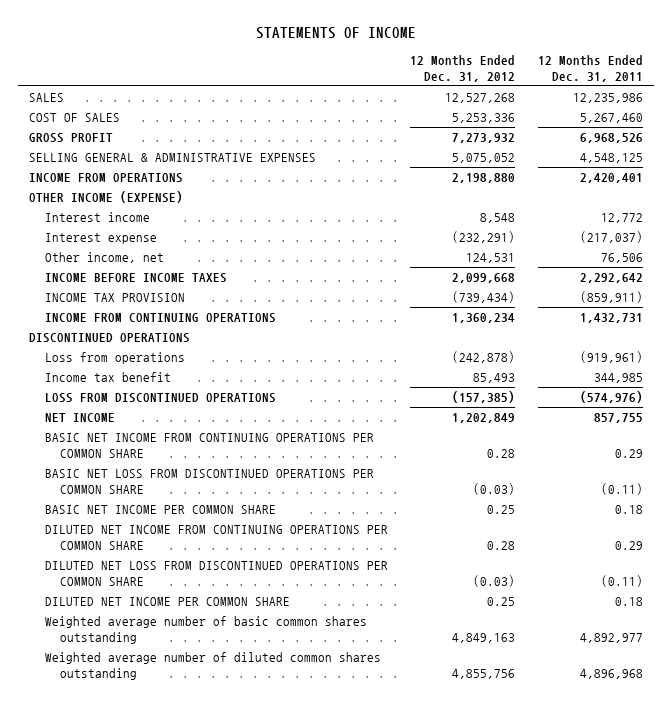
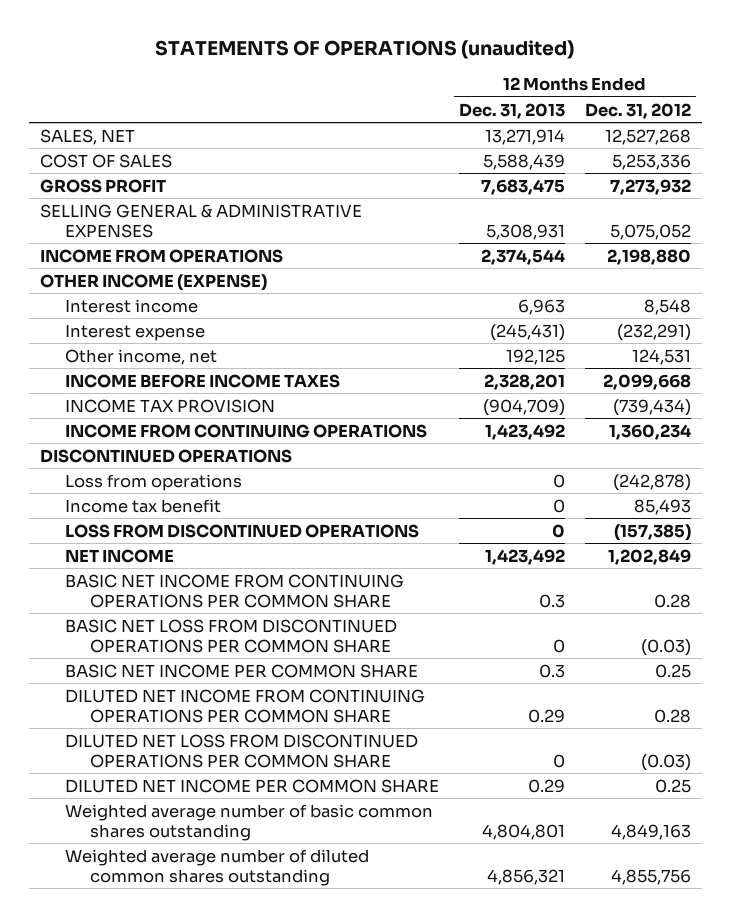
- STATEMENTS OF INCOME
+ STATEMENTS OF OPERATIONS (unaudited)
- | 12 Months Ended Dec. 31, 2012 | 12 Months Ended Dec. 31, 2011
+ | 12 Months Ended Dec. 31, 2013 | 12 Months Ended Dec. 31, 2012
- SALES | 12,527,268 | 12,235,986
+ SALES, NET | 13,271,914 | 12,527,268

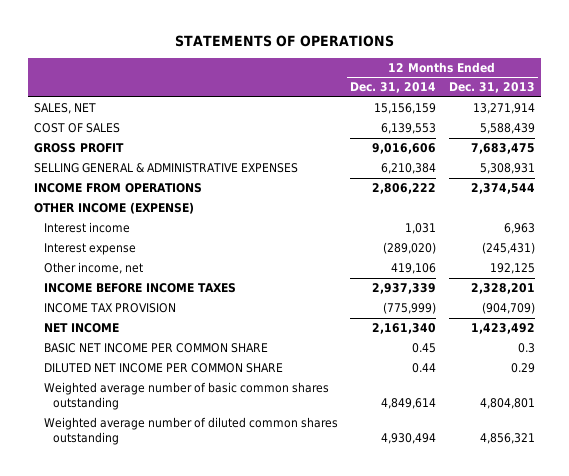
- STATEMENTS OF OPERATIONS (unaudited)
+ STATEMENTS OF OPERATIONS
- | 12 Months Ended Dec. 31, 2013 | 12 Months Ended Dec. 31, 2012
+ | 12 Months Ended Dec. 31, 2014 | 12 Months Ended Dec. 31, 2013
- INCOME FROM CONTINUING OPERATIONS | 1,423,492 | 1,360,234
- DISCONTINUED OPERATIONS
- Loss from operations | 0 | (242,878)
- Income tax benefit | 0 | 85,493
- LOSS FROM DISCONTINUED OPERATIONS | 0 | (157,385)
- BASIC NET INCOME FROM CONTINUING OPERATIONS PER COMMON SHARE | 0.3 | 0.28
- BASIC NET LOSS FROM DISCONTINUED OPERATIONS PER COMMON SHARE | 0 | (0.03)
- DILUTED NET INCOME FROM CONTINUING OPERATIONS PER COMMON SHARE | 0.29 | 0.28
- DILUTED NET LOSS FROM DISCONTINUED OPERATIONS PER COMMON SHARE | 0 | (0.03)

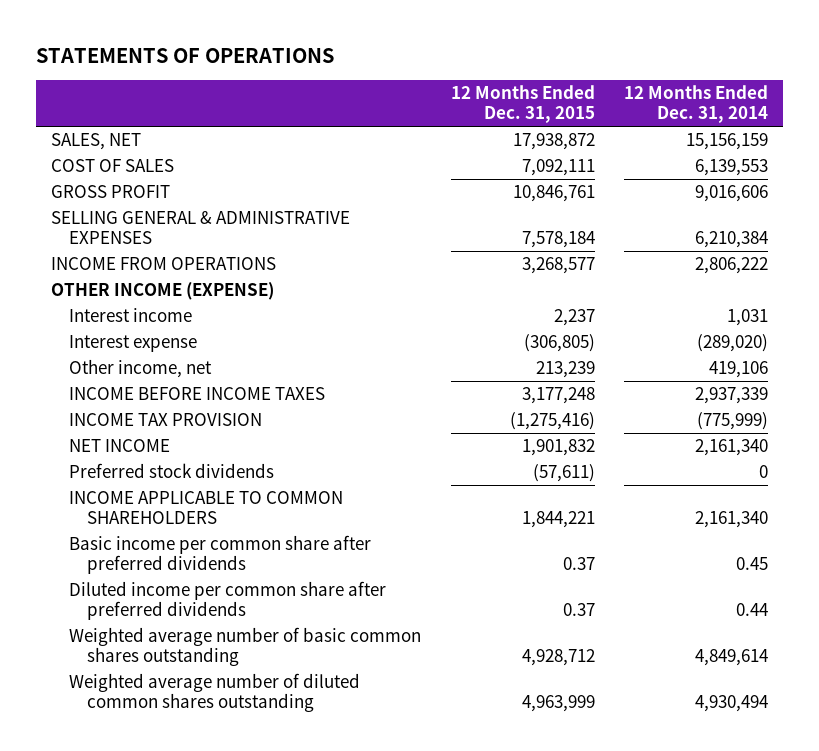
- | 12 Months Ended Dec. 31, 2014 | 12 Months Ended Dec. 31, 2013
+ | 12 Months Ended Dec. 31, 2015 | 12 Months Ended Dec. 31, 2014
- BASIC NET INCOME PER COMMON SHARE | 0.45 | 0.3
- DILUTED NET INCOME PER COMMON SHARE | 0.44 | 0.29
+ Preferred stock dividends | (57,611) | 0
+ INCOME APPLICABLE TO COMMON SHAREHOLDERS | 1,844,221 | 2,161,340
+ Basic income per common share after preferred dividends | 0.37 | 0.45
+ Diluted income per common share after preferred dividends | 0.37 | 0.44

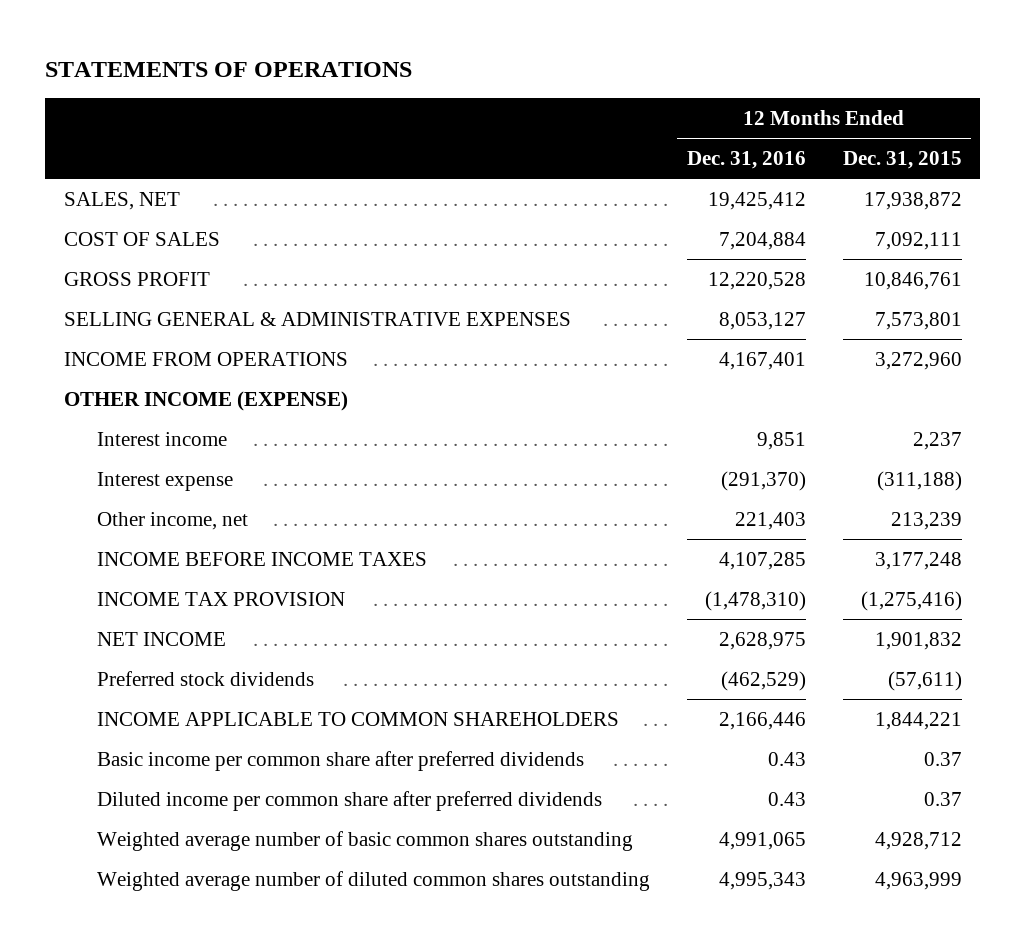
- | 12 Months Ended Dec. 31, 2015 | 12 Months Ended Dec. 31, 2014
+ | 12 Months Ended Dec. 31, 2016 | 12 Months Ended Dec. 31, 2015
- SELLING GENERAL & ADMINISTRATIVE EXPENSES | 7,578,184 | 6,210,384
- INCOME FROM OPERATIONS | 3,268,577 | 2,806,222
+ SELLING GENERAL & ADMINISTRATIVE EXPENSES | 8,053,127 | 7,573,801
+ INCOME FROM OPERATIONS | 4,167,401 | 3,272,960
- Interest expense | (306,805) | (289,020)
+ Interest expense | (291,370) | (311,188)

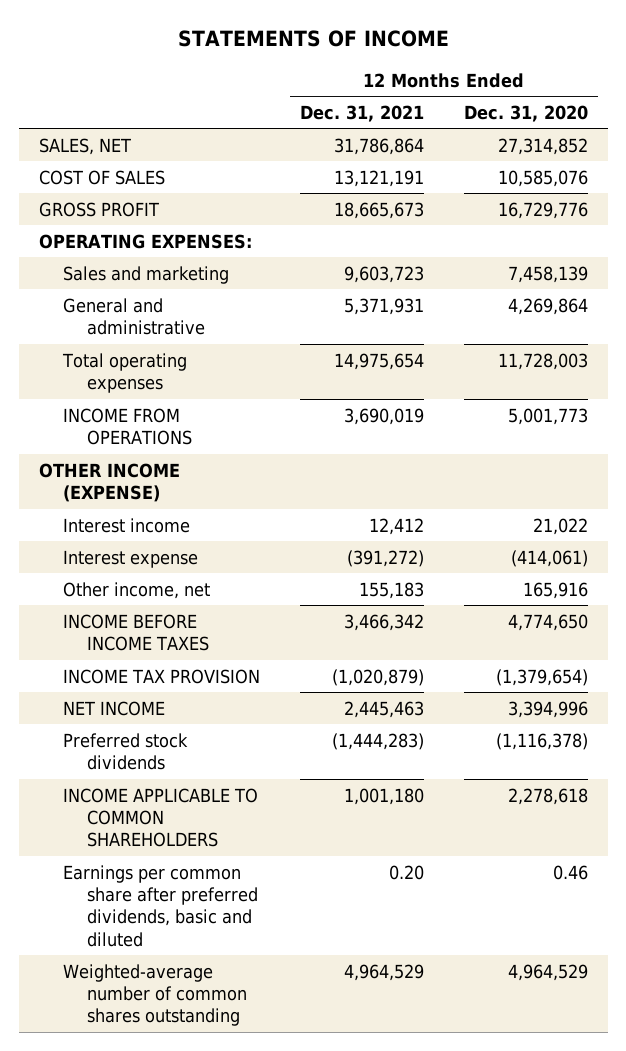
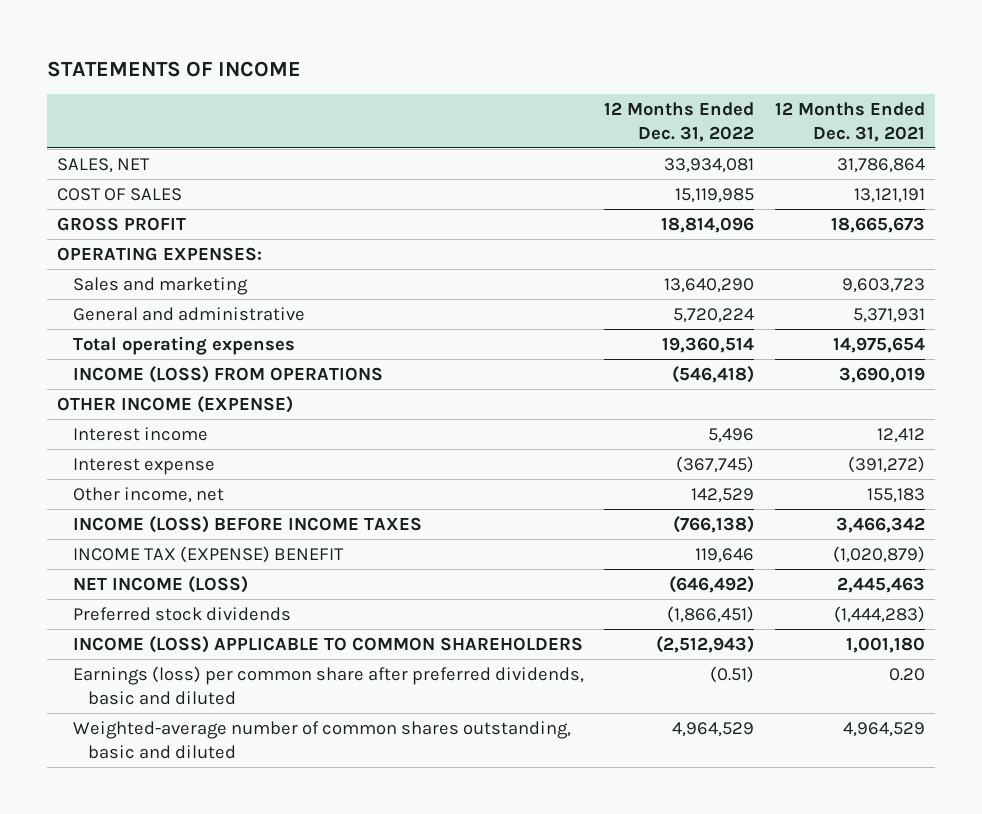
- | 12 Months Ended Dec. 31, 2021 | 12 Months Ended Dec. 31, 2020
+ | 12 Months Ended Dec. 31, 2022 | 12 Months Ended Dec. 31, 2021
- INCOME FROM OPERATIONS | 3,690,019 | 5,001,773
+ INCOME (LOSS) FROM OPERATIONS | (546,418) | 3,690,019
- INCOME BEFORE INCOME TAXES | 3,466,342 | 4,774,650
- INCOME TAX PROVISION | (1,020,879) | (1,379,654)
- NET INCOME | 2,445,463 | 3,394,996
+ INCOME (LOSS) BEFORE INCOME TAXES | (766,138) | 3,466,342
+ INCOME TAX (EXPENSE) BENEFIT | 119,646 | (1,020,879)
+ NET INCOME (LOSS) | (646,492) | 2,445,463
- INCOME APPLICABLE TO COMMON SHAREHOLDERS | 1,001,180 | 2,278,618
- Earnings per common share after preferred dividends, basic and diluted | 0.20 | 0.46
- Weighted-average number of common shares outstanding | 4,964,529 | 4,964,529
+ INCOME (LOSS) APPLICABLE TO COMMON SHAREHOLDERS | (2,512,943) | 1,001,180
+ Earnings (loss) per common share after preferred dividends, basic and diluted | (0.51) | 0.20
+ Weighted-average number of common shares outstanding, basic and diluted | 4,964,529 | 4,964,529

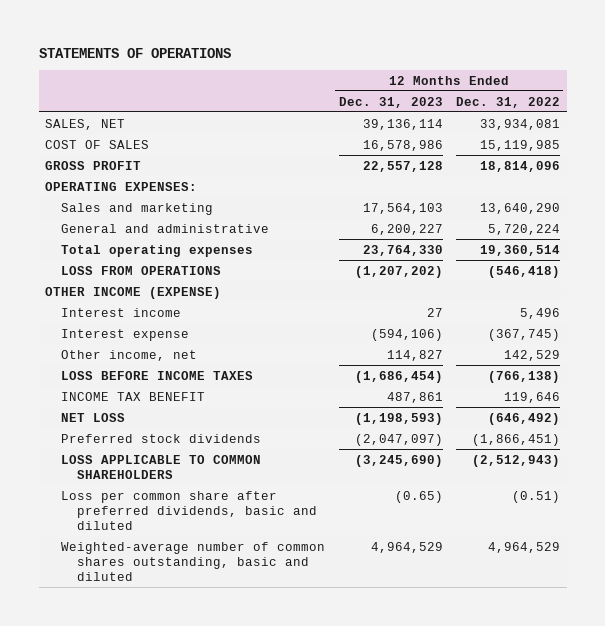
- STATEMENTS OF INCOME
+ STATEMENTS OF OPERATIONS
- | 12 Months Ended Dec. 31, 2022 | 12 Months Ended Dec. 31, 2021
+ | 12 Months Ended Dec. 31, 2023 | 12 Months Ended Dec. 31, 2022
- INCOME (LOSS) FROM OPERATIONS | (546,418) | 3,690,019
+ LOSS FROM OPERATIONS | (1,207,202) | (546,418)
- INCOME (LOSS) BEFORE INCOME TAXES | (766,138) | 3,466,342
- INCOME TAX (EXPENSE) BENEFIT | 119,646 | (1,020,879)
- NET INCOME (LOSS) | (646,492) | 2,445,463
+ LOSS BEFORE INCOME TAXES | (1,686,454) | (766,138)
+ INCOME TAX BENEFIT | 487,861 | 119,646
+ NET LOSS | (1,198,593) | (646,492)
- INCOME (LOSS) APPLICABLE TO COMMON SHAREHOLDERS | (2,512,943) | 1,001,180
- Earnings (loss) per common share after preferred dividends, basic and diluted | (0.51) | 0.20
+ LOSS APPLICABLE TO COMMON SHAREHOLDERS | (3,245,690) | (2,512,943)
+ Loss per common share after preferred dividends, basic and diluted | (0.65) | (0.51)

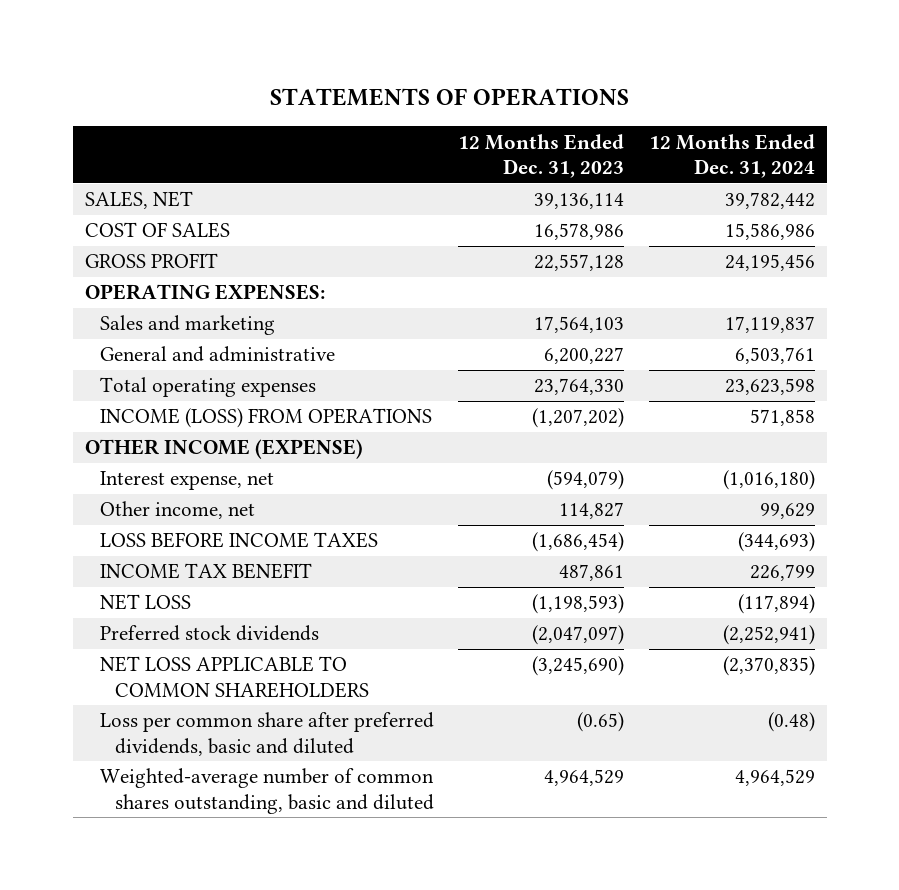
- | 12 Months Ended Dec. 31, 2023 | 12 Months Ended Dec. 31, 2022
+ | 12 Months Ended Dec. 31, 2023 | 12 Months Ended Dec. 31, 2024
- LOSS FROM OPERATIONS | (1,207,202) | (546,418)
+ INCOME (LOSS) FROM OPERATIONS | (1,207,202) | 571,858
- Interest income | 27 | 5,496
- Interest expense | (594,106) | (367,745)
+ Interest expense, net | (594,079) | (1,016,180)
- LOSS APPLICABLE TO COMMON SHAREHOLDERS | (3,245,690) | (2,512,943)
+ NET LOSS APPLICABLE TO COMMON SHAREHOLDERS | (3,245,690) | (2,370,835)

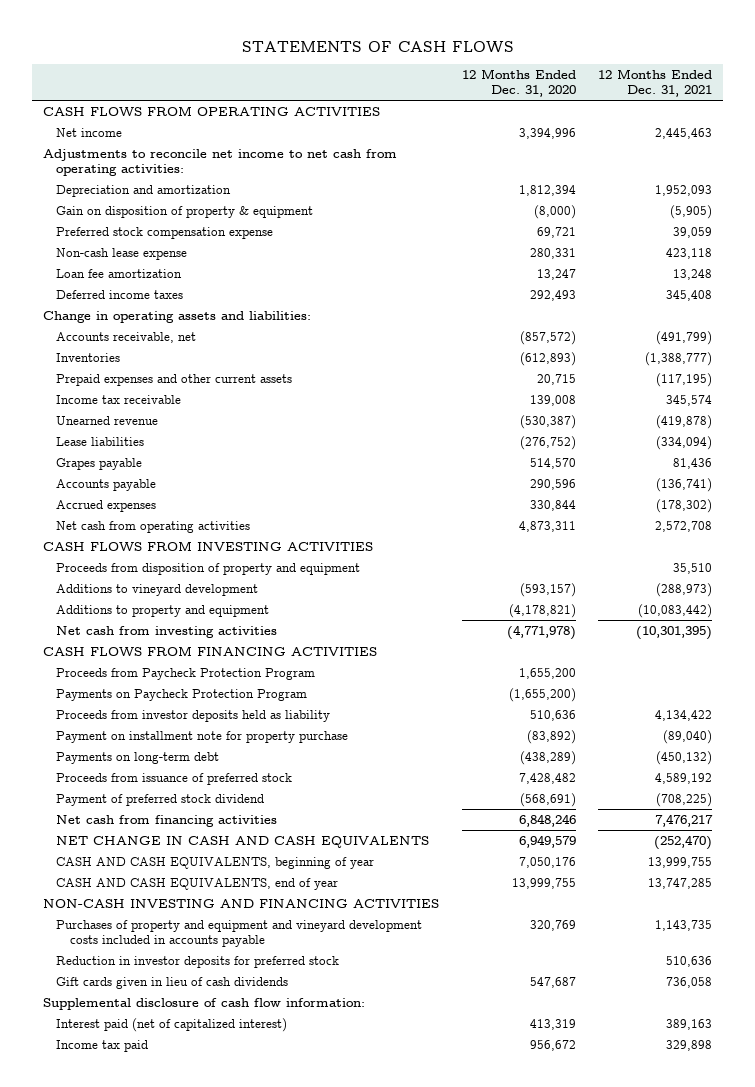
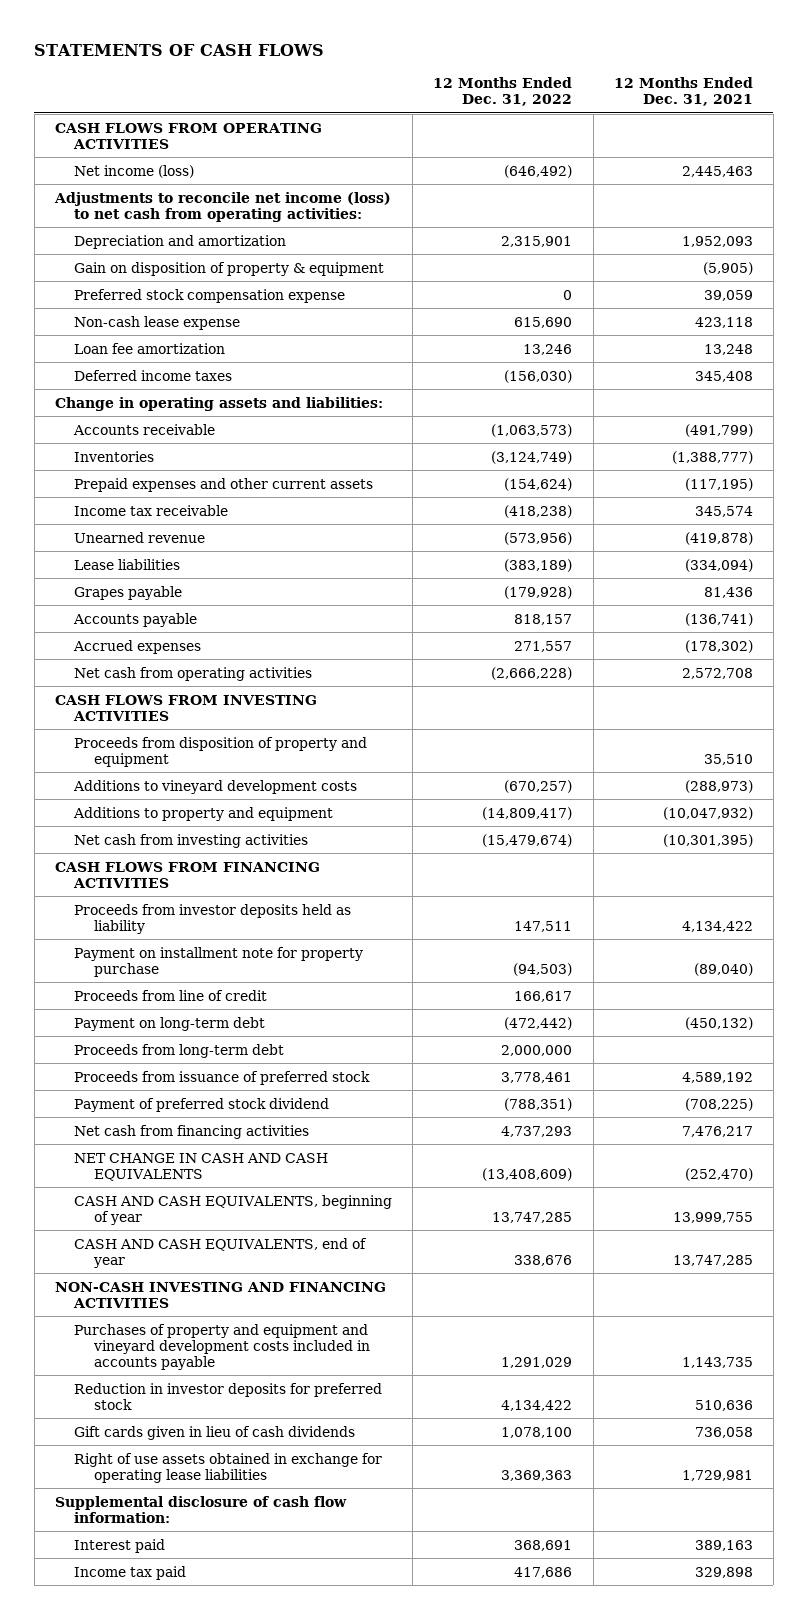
- | 12 Months Ended Dec. 31, 2020 | 12 Months Ended Dec. 31, 2021
+ | 12 Months Ended Dec. 31, 2022 | 12 Months Ended Dec. 31, 2021
- Net income | 3,394,996 | 2,445,463
- Adjustments to reconcile net income to net cash from operating activities:
+ Net income (loss) | (646,492) | 2,445,463
+ Adjustments to reconcile net income (loss) to net cash from operating activities:
- Accounts receivable, net | (857,572) | (491,799)
+ Accounts receivable | (1,063,573) | (491,799)
- Additions to vineyard development | (593,157) | (288,973)
- Additions to property and equipment | (4,178,821) | (10,083,442)
+ Additions to vineyard development costs | (670,257) | (288,973)
+ Additions to property and equipment | (14,809,417) | (10,047,932)
- Proceeds from Paycheck Protection Program | 1,655,200 |
- Payments on Paycheck Protection Program | (1,655,200) |
- Payments on long-term debt | (438,289) | (450,132)
+ Proceeds from line of credit | 166,617 |
+ Payment on long-term debt | (472,442) | (450,132)
+ Proceeds from long-term debt | 2,000,000 |
+ Right of use assets obtained in exchange for operating lease liabilities | 3,369,363 | 1,729,981
- Interest paid (net of capitalized interest) | 413,319 | 389,163
+ Interest paid | 368,691 | 389,163

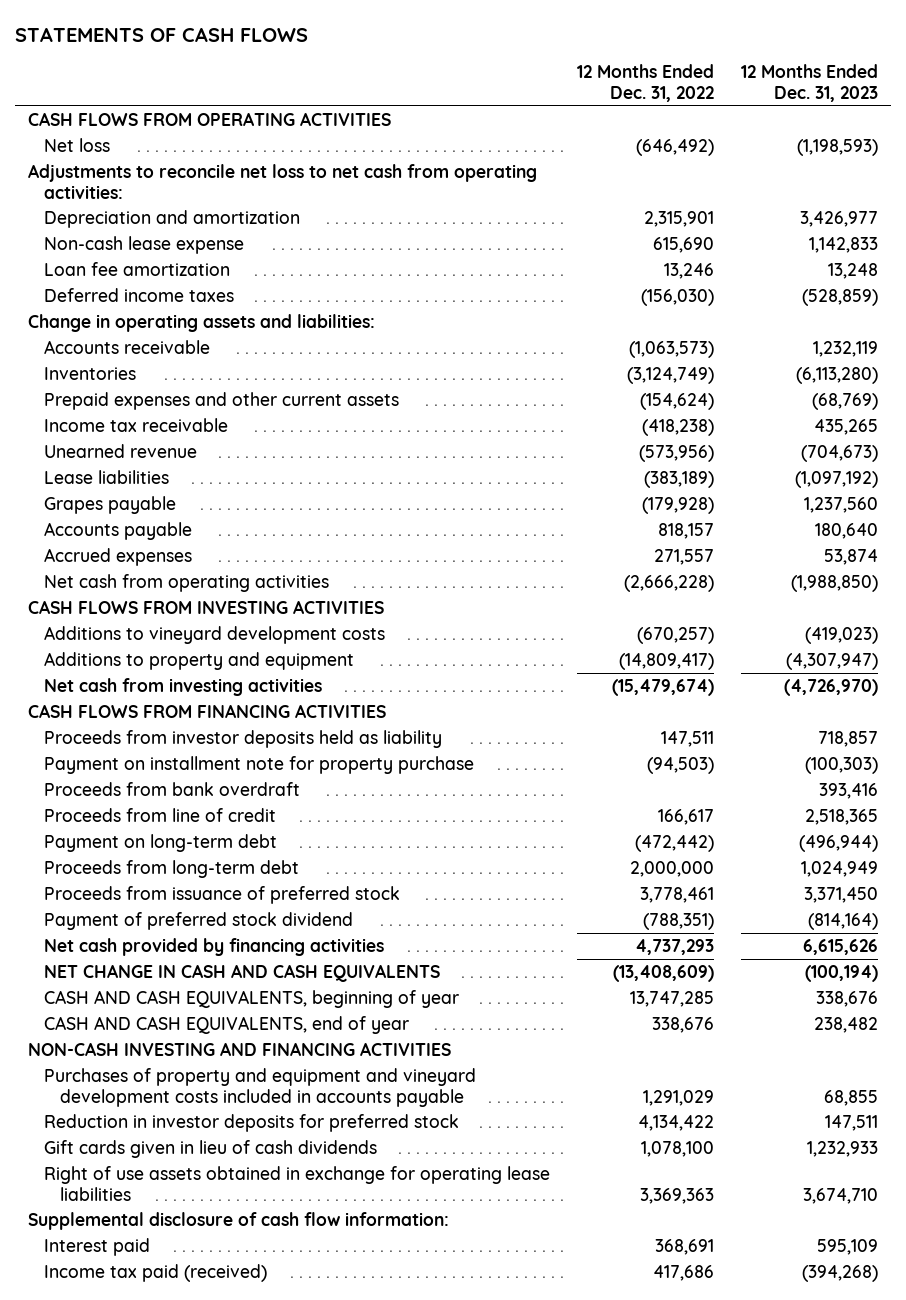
- | 12 Months Ended Dec. 31, 2022 | 12 Months Ended Dec. 31, 2021
+ | 12 Months Ended Dec. 31, 2022 | 12 Months Ended Dec. 31, 2023
- Net income (loss) | (646,492) | 2,445,463
- Adjustments to reconcile net income (loss) to net cash from operating activities:
+ Net loss | (646,492) | (1,198,593)
+ Adjustments to reconcile net loss to net cash from operating activities:
- Gain on disposition of property & equipment | | (5,905)
- Preferred stock compensation expense | 0 | 39,059
- Proceeds from disposition of property and equipment | | 35,510
+ Proceeds from bank overdraft | | 393,416
- Net cash from financing activities | 4,737,293 | 7,476,217
+ Net cash provided by financing activities | 4,737,293 | 6,615,626
- Income tax paid | 417,686 | 329,898
+ Income tax paid (received) | 417,686 | (394,268)

